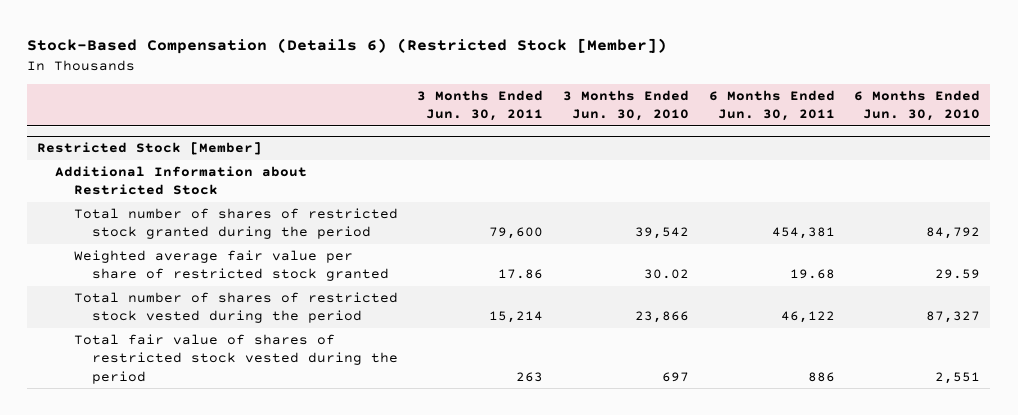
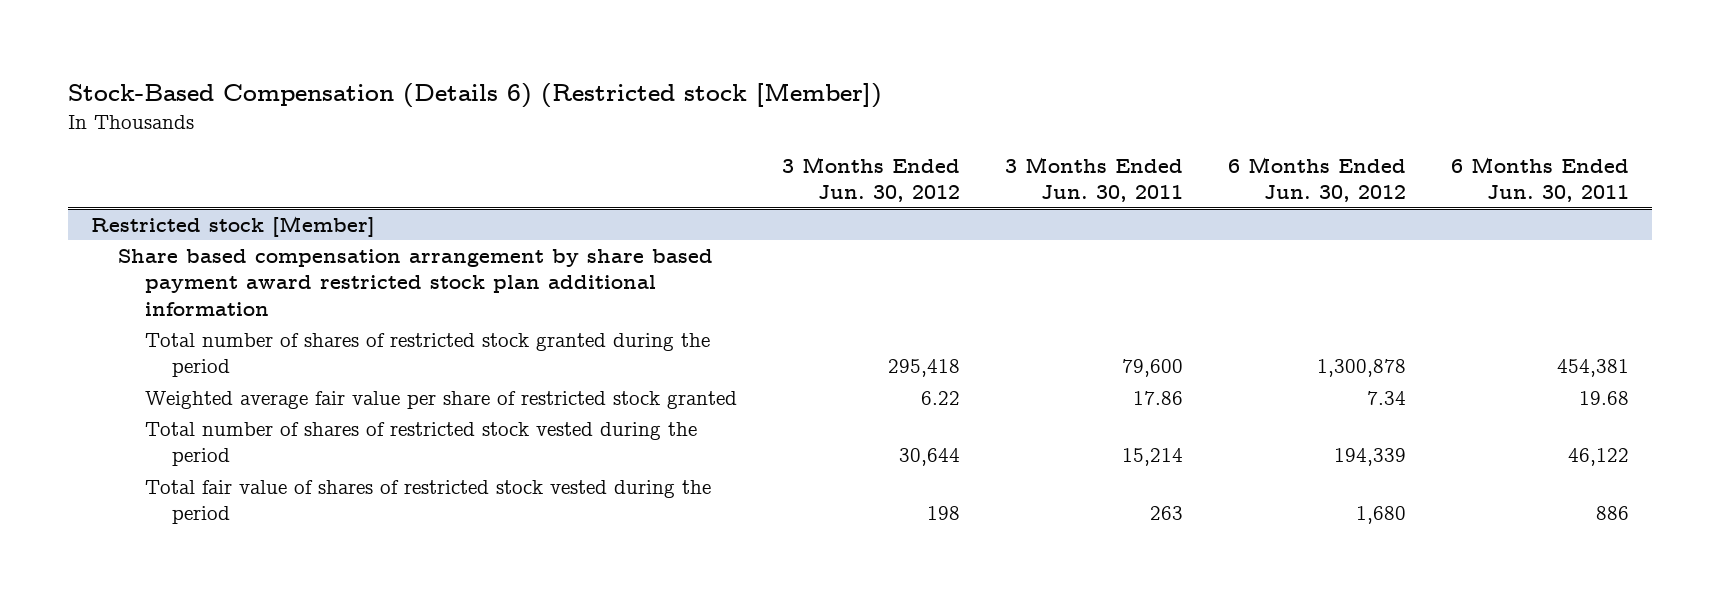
- Stock-Based Compensation (Details 6) (Restricted Stock [Member])
+ Stock-Based Compensation (Details 6) (Restricted stock [Member])
- | 3 Months Ended Jun. 30, 2011 | 3 Months Ended Jun. 30, 2010 | 6 Months Ended Jun. 30, 2011 | 6 Months Ended Jun. 30, 2010
+ | 3 Months Ended Jun. 30, 2012 | 3 Months Ended Jun. 30, 2011 | 6 Months Ended Jun. 30, 2012 | 6 Months Ended Jun. 30, 2011
- Restricted Stock [Member]
- Additional Information about Restricted Stock
+ Restricted stock [Member]
+ Share based compensation arrangement by share based payment award restricted stock plan additional information

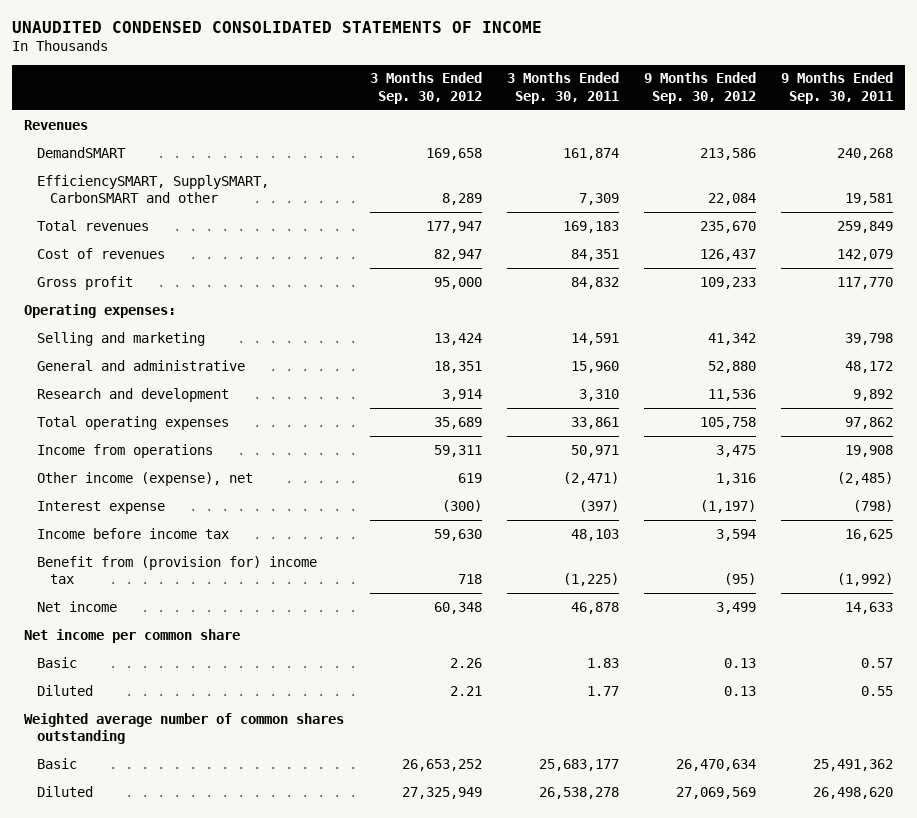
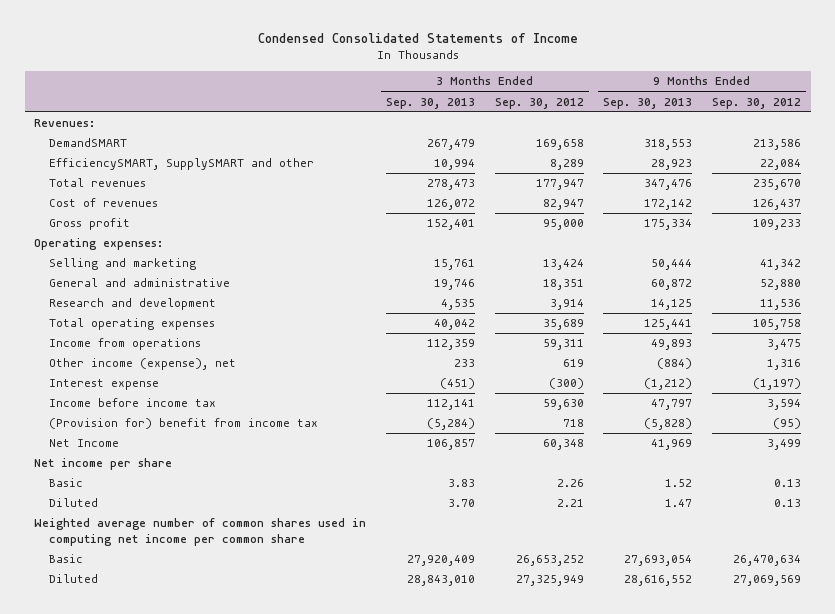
- UNAUDITED CONDENSED CONSOLIDATED STATEMENTS OF INCOME
+ Condensed Consolidated Statements of Income
- | 3 Months Ended Sep. 30, 2012 | 3 Months Ended Sep. 30, 2011 | 9 Months Ended Sep. 30, 2012 | 9 Months Ended Sep. 30, 2011
+ | 3 Months Ended Sep. 30, 2013 | 3 Months Ended Sep. 30, 2012 | 9 Months Ended Sep. 30, 2013 | 9 Months Ended Sep. 30, 2012
- Revenues
+ Revenues:
- EfficiencySMART, SupplySMART, CarbonSMART and other | 8,289 | 7,309 | 22,084 | 19,581
+ EfficiencySMART, SupplySMART and other | 10,994 | 8,289 | 28,923 | 22,084
- Benefit from (provision for) income tax | 718 | (1,225) | (95) | (1,992)
- Net income | 60,348 | 46,878 | 3,499 | 14,633
- Net income per common share
+ (Provision for) benefit from income tax | (5,284) | 718 | (5,828) | (95)
+ Net Income | 106,857 | 60,348 | 41,969 | 3,499
+ Net income per share
- Weighted average number of common shares outstanding
+ Weighted average number of common shares used in computing net income per common share

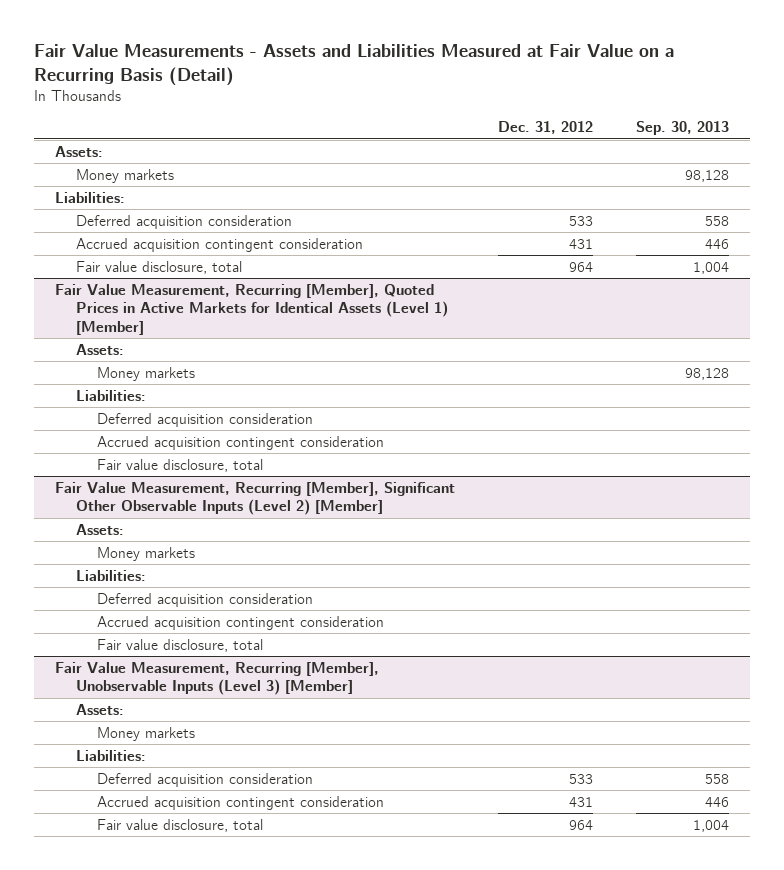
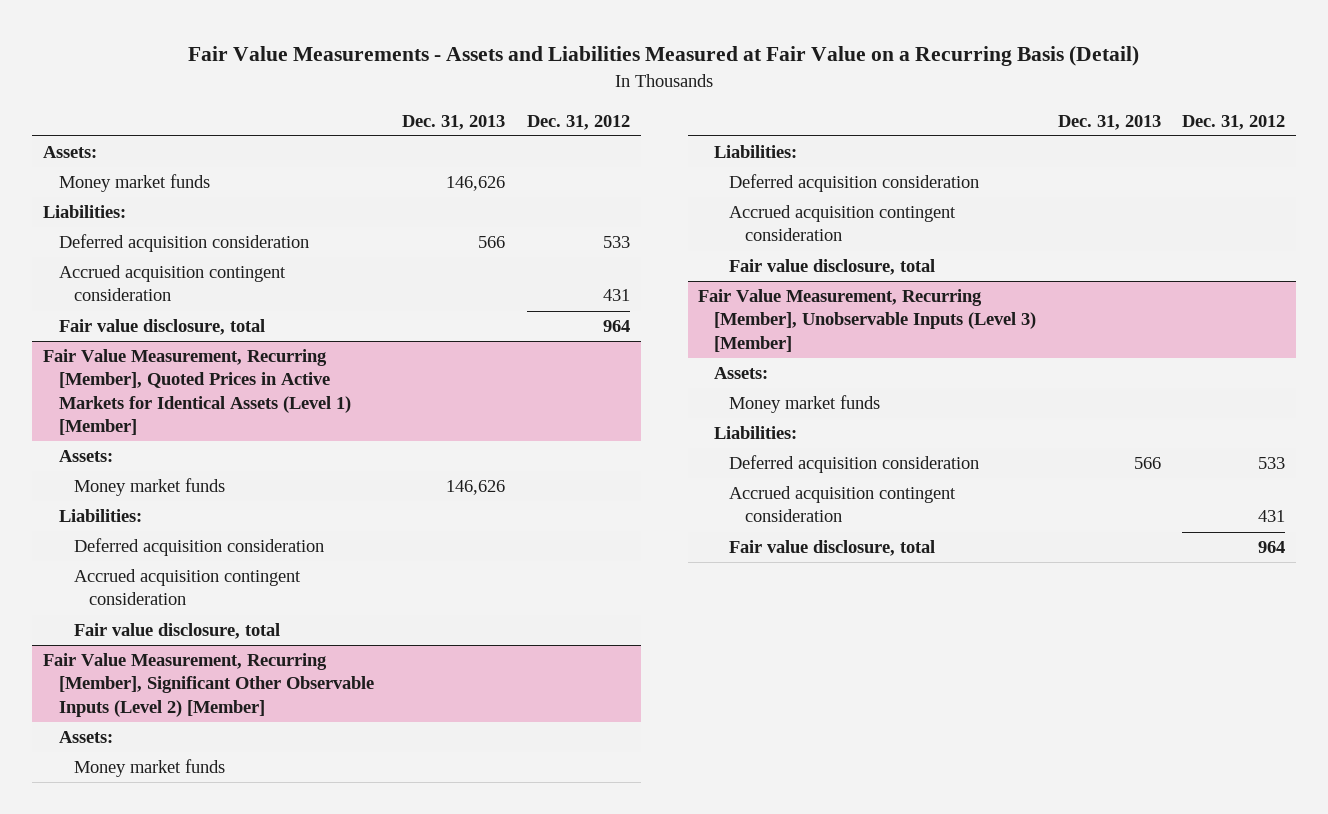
- | Dec. 31, 2012 | Sep. 30, 2013
+ | Dec. 31, 2013 | Dec. 31, 2012
- Money markets | | 98,128
+ Money market funds | 146,626 |
@ Fair Value Measurement, Recurring [Member], Quoted Prices in Active Markets for Identical Assets (Level 1) [Member]
- Money markets | | 98,128
+ Money market funds | 146,626 |
@ Fair Value Measurement, Recurring [Member], Significant Other Observable Inputs (Level 2) [Member]
- Money markets
+ Money market funds
@ Fair Value Measurement, Recurring [Member], Unobservable Inputs (Level 3) [Member]
- Money markets
+ Money market funds

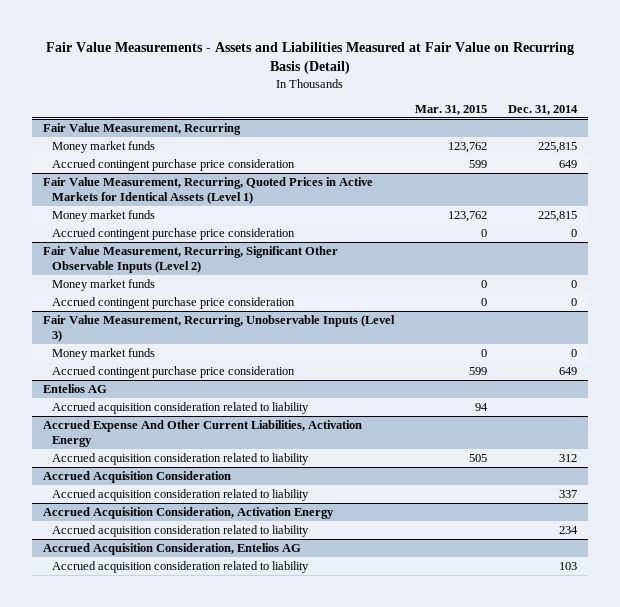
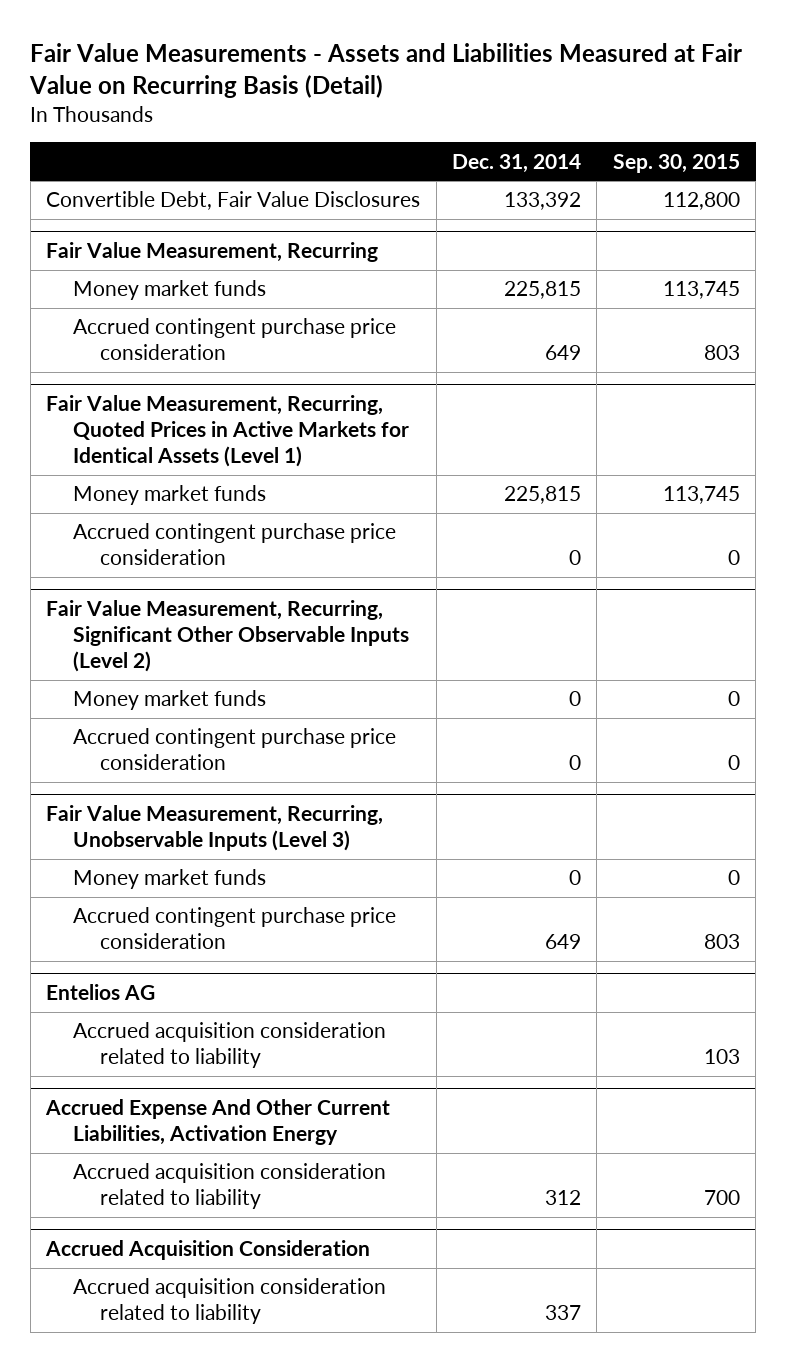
- | Mar. 31, 2015 | Dec. 31, 2014
+ | Dec. 31, 2014 | Sep. 30, 2015
+ Convertible Debt, Fair Value Disclosures | 133,392 | 112,800
- Accrued Acquisition Consideration, Activation Energy
- Accrued acquisition consideration related to liability | | 234
- Accrued Acquisition Consideration, Entelios AG
- Accrued acquisition consideration related to liability | | 103

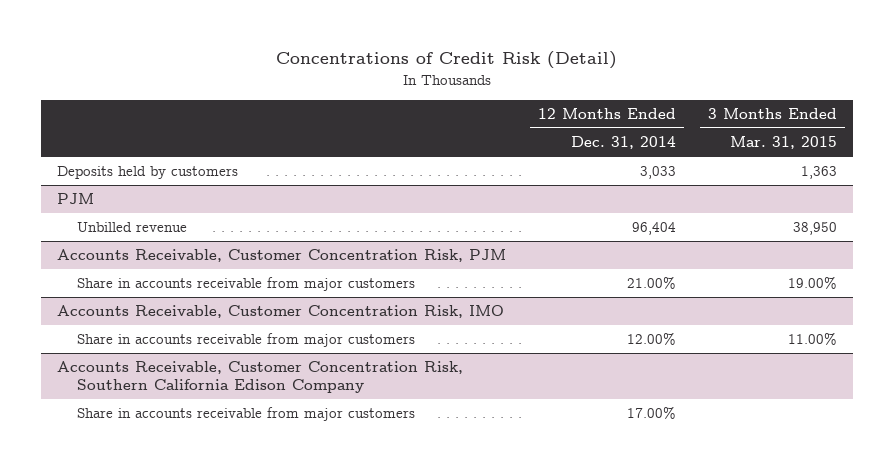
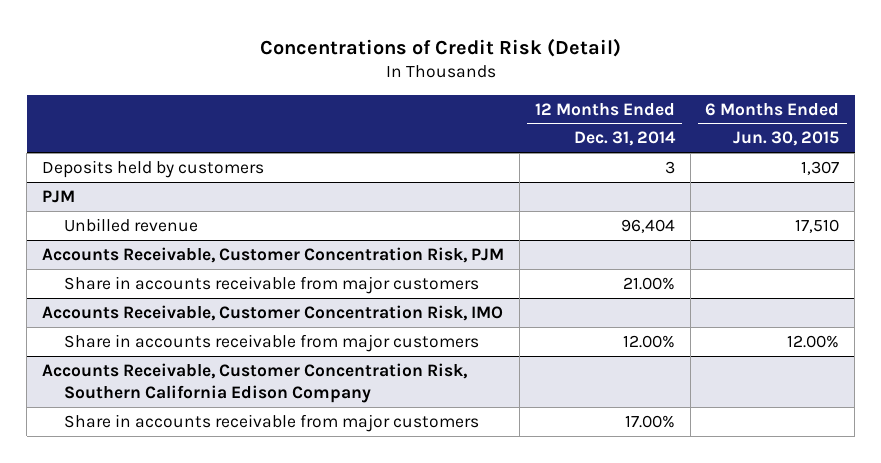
- | 12 Months Ended Dec. 31, 2014 | 3 Months Ended Mar. 31, 2015
+ | 12 Months Ended Dec. 31, 2014 | 6 Months Ended Jun. 30, 2015
- Deposits held by customers | 3,033 | 1,363
+ Deposits held by customers | 3 | 1,307

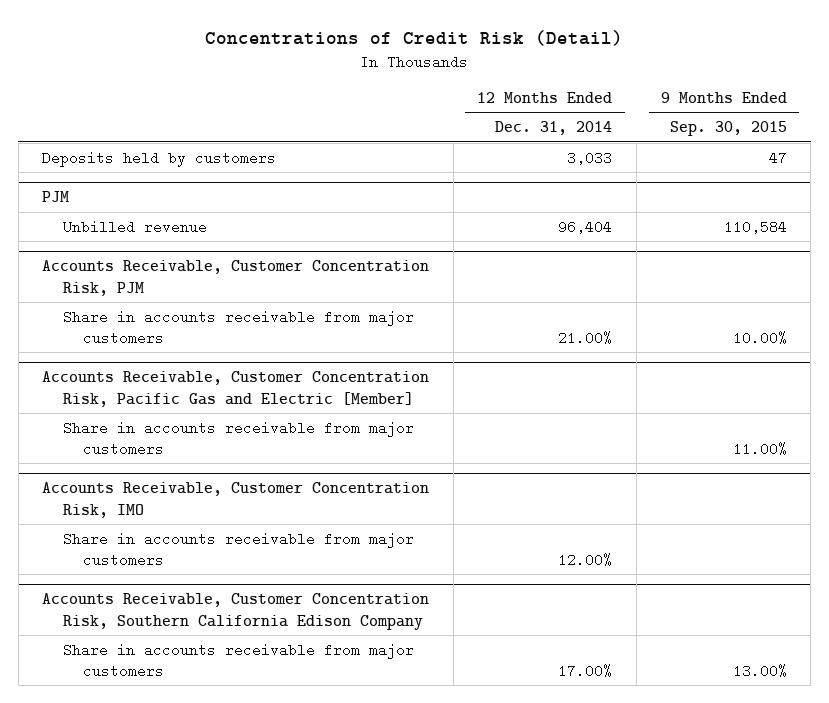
- | 12 Months Ended Dec. 31, 2014 | 6 Months Ended Jun. 30, 2015
+ | 12 Months Ended Dec. 31, 2014 | 9 Months Ended Sep. 30, 2015
- Deposits held by customers | 3 | 1,307
+ Deposits held by customers | 3,033 | 47
+ Accounts Receivable, Customer Concentration Risk, Pacific Gas and Electric [Member]
+ Share in accounts receivable from major customers | | 11.00%

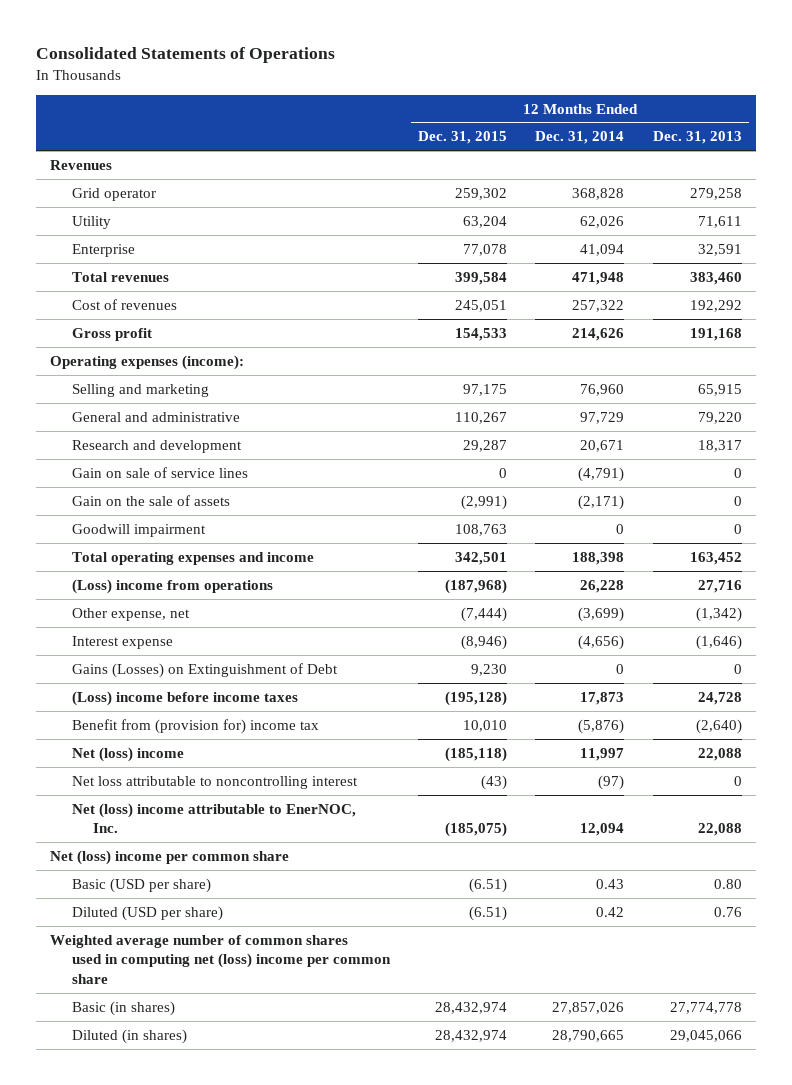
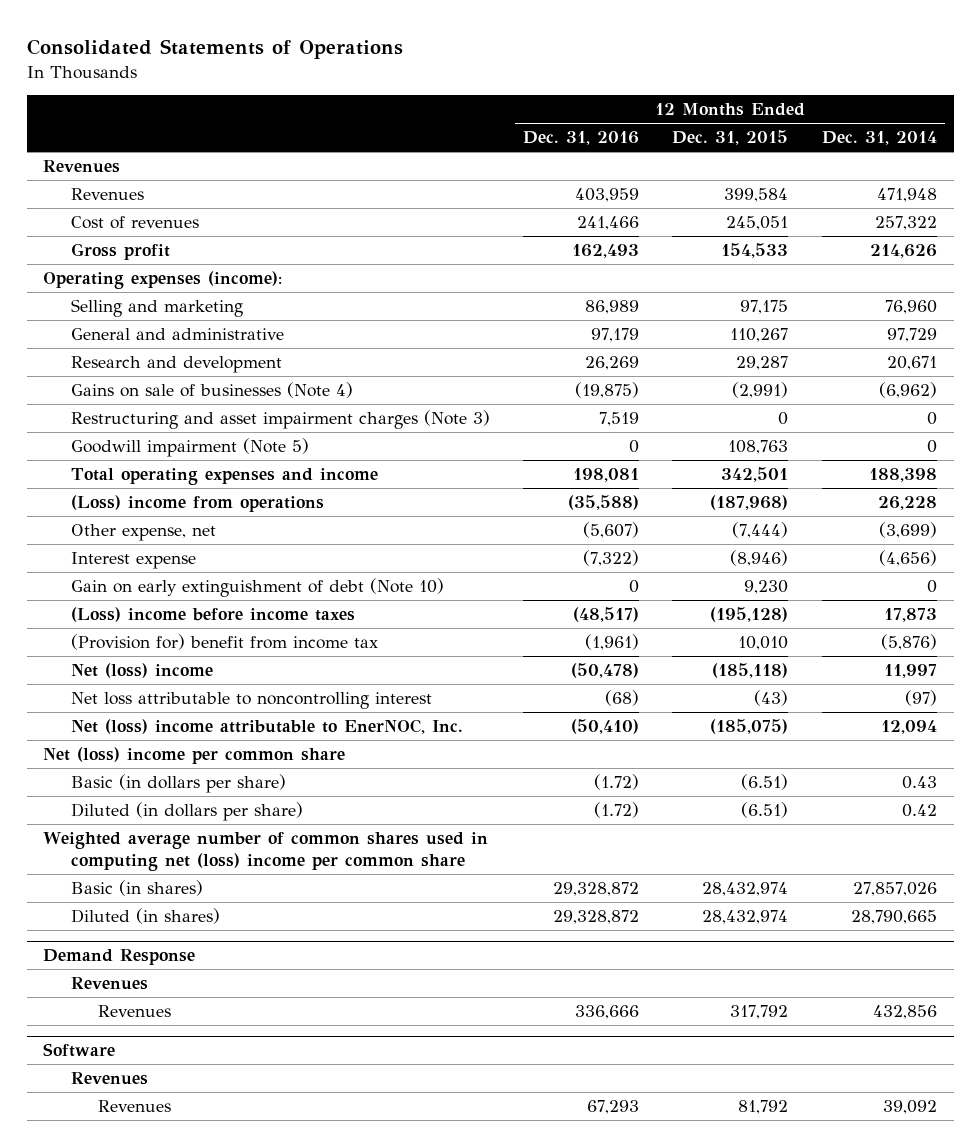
- | 12 Months Ended Dec. 31, 2015 | 12 Months Ended Dec. 31, 2014 | 12 Months Ended Dec. 31, 2013
+ | 12 Months Ended Dec. 31, 2016 | 12 Months Ended Dec. 31, 2015 | 12 Months Ended Dec. 31, 2014
- Grid operator | 259,302 | 368,828 | 279,258
- Utility | 63,204 | 62,026 | 71,611
- Enterprise | 77,078 | 41,094 | 32,591
- Total revenues | 399,584 | 471,948 | 383,460
+ Revenues | 403,959 | 399,584 | 471,948
- Gain on sale of service lines | 0 | (4,791) | 0
- Gain on the sale of assets | (2,991) | (2,171) | 0
- Goodwill impairment | 108,763 | 0 | 0
+ Gains on sale of businesses (Note 4) | (19,875) | (2,991) | (6,962)
+ Restructuring and asset impairment charges (Note 3) | 7,519 | 0 | 0
+ Goodwill impairment (Note 5) | 0 | 108,763 | 0
- Gains (Losses) on Extinguishment of Debt | 9,230 | 0 | 0
+ Gain on early extinguishment of debt (Note 10) | 0 | 9,230 | 0
- Benefit from (provision for) income tax | 10,010 | (5,876) | (2,640)
+ (Provision for) benefit from income tax | (1,961) | 10,010 | (5,876)
- Basic (USD per share) | (6.51) | 0.43 | 0.80
- Diluted (USD per share) | (6.51) | 0.42 | 0.76
+ Basic (in dollars per share) | (1.72) | (6.51) | 0.43
+ Diluted (in dollars per share) | (1.72) | (6.51) | 0.42
+ Demand Response
+ Revenues
+ Revenues | 336,666 | 317,792 | 432,856
+ Software
+ Revenues
+ Revenues | 67,293 | 81,792 | 39,092

